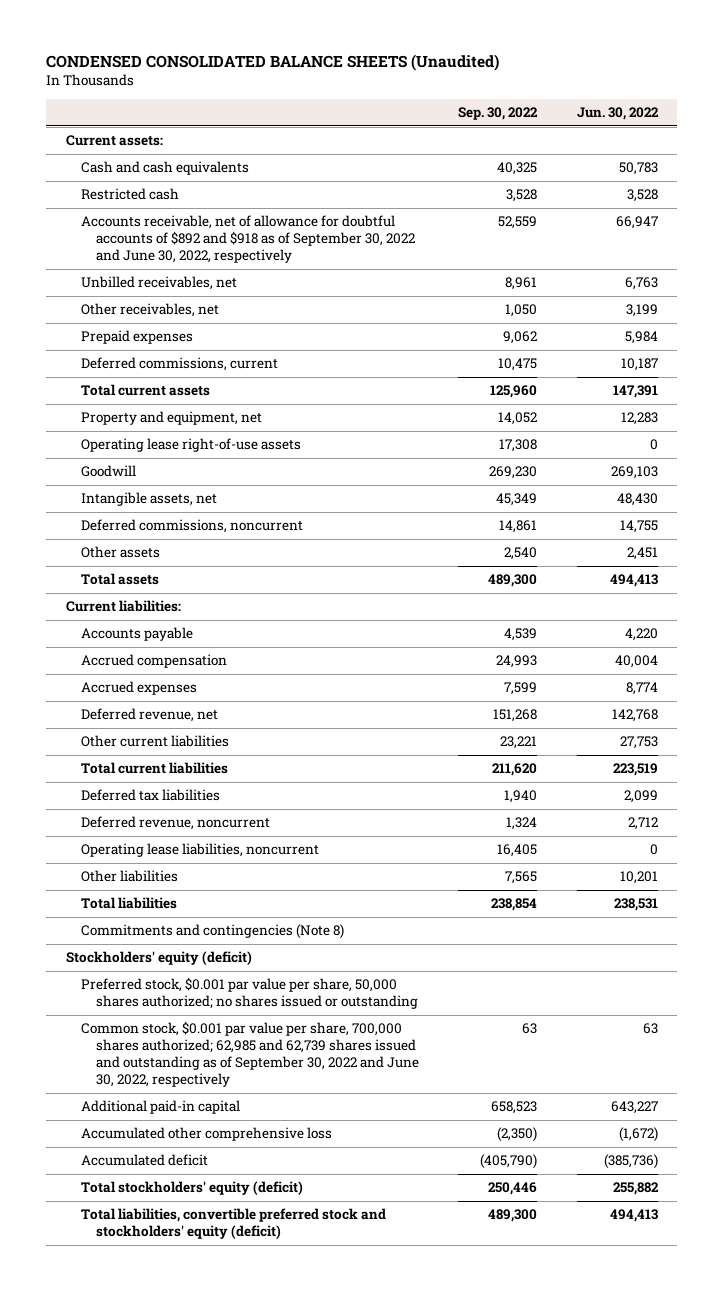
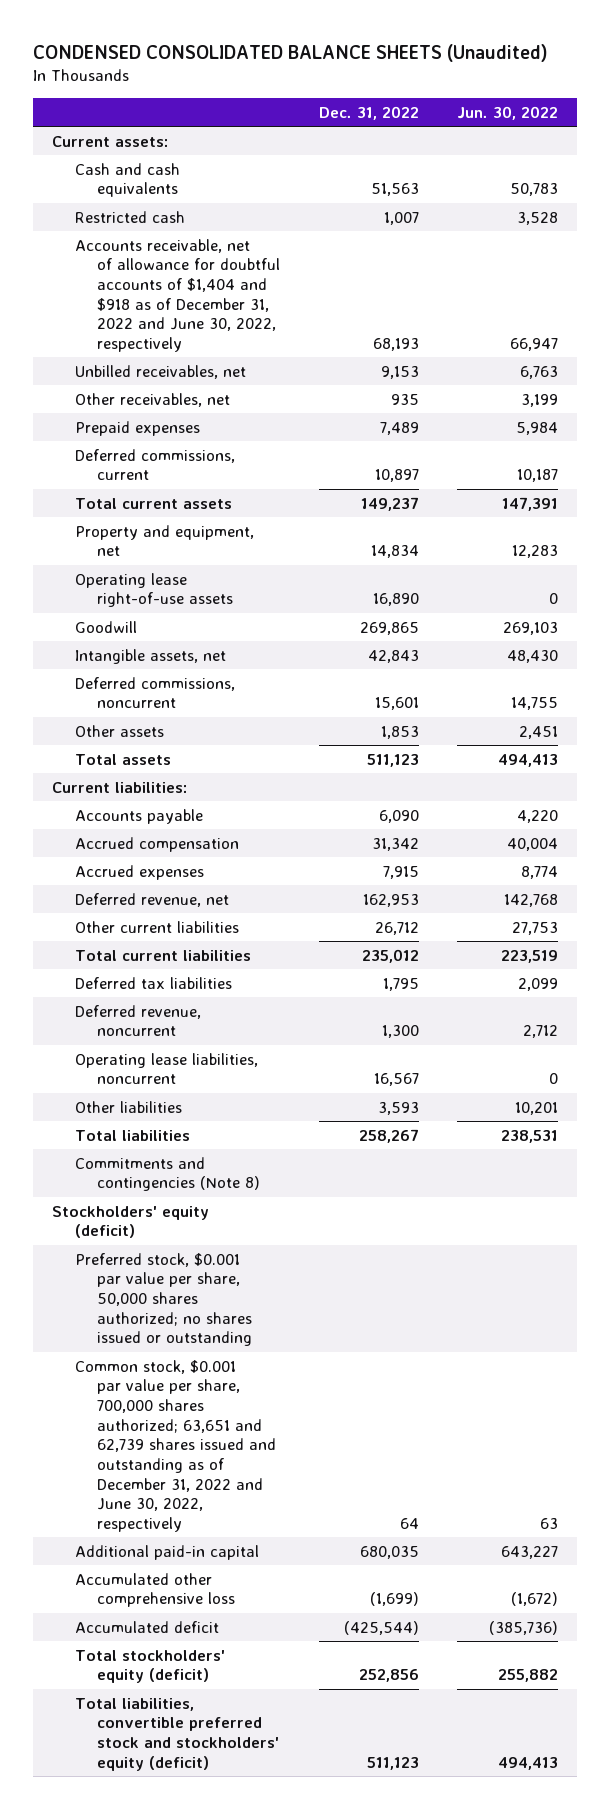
- | Sep. 30, 2022 | Jun. 30, 2022
+ | Dec. 31, 2022 | Jun. 30, 2022
- Accounts receivable, net of allowance for doubtful accounts of $892 and $918 as of September 30, 2022 and June 30, 2022, respectively | 52,559 | 66,947
+ Accounts receivable, net of allowance for doubtful accounts of $1,404 and $918 as of December 31, 2022 and June 30, 2022, respectively | 68,193 | 66,947
- Common stock, $0.001 par value per share, 700,000 shares authorized; 62,985 and 62,739 shares issued and outstanding as of September 30, 2022 and June 30, 2022, respectively | 63 | 63
+ Common stock, $0.001 par value per share, 700,000 shares authorized; 63,651 and 62,739 shares issued and outstanding as of December 31, 2022 and June 30, 2022, respectively | 64 | 63

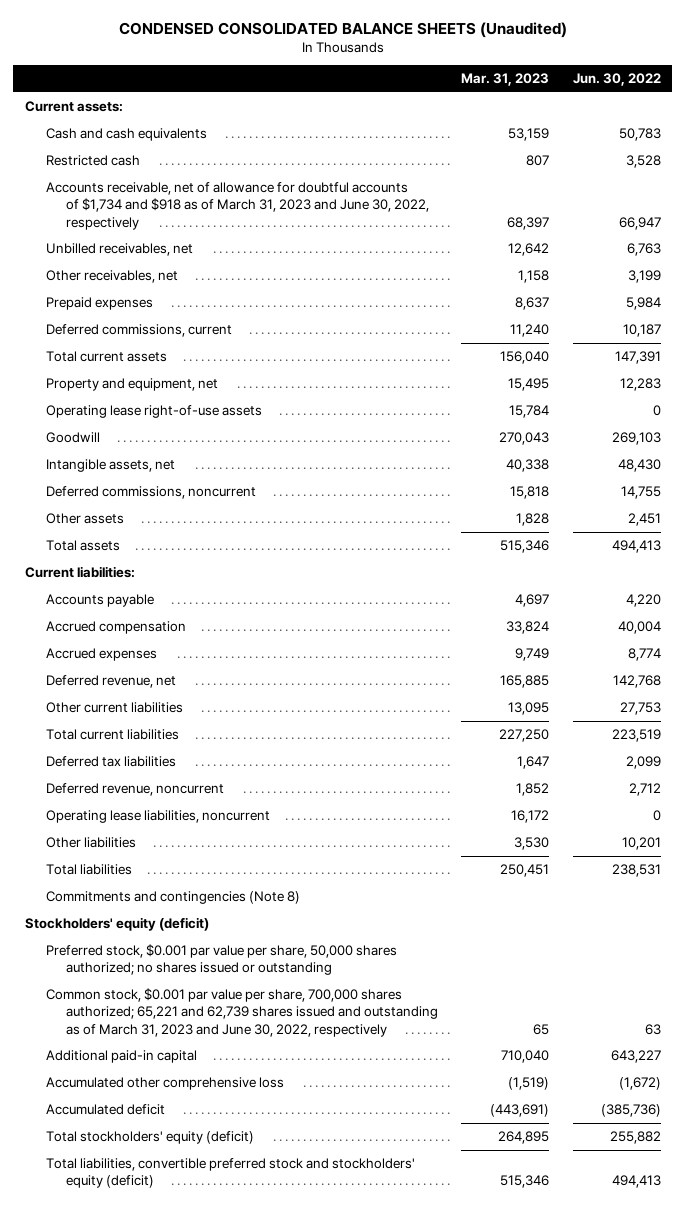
- | Dec. 31, 2022 | Jun. 30, 2022
+ | Mar. 31, 2023 | Jun. 30, 2022
- Accounts receivable, net of allowance for doubtful accounts of $1,404 and $918 as of December 31, 2022 and June 30, 2022, respectively | 68,193 | 66,947
+ Accounts receivable, net of allowance for doubtful accounts of $1,734 and $918 as of March 31, 2023 and June 30, 2022, respectively | 68,397 | 66,947
- Common stock, $0.001 par value per share, 700,000 shares authorized; 63,651 and 62,739 shares issued and outstanding as of December 31, 2022 and June 30, 2022, respectively | 64 | 63
+ Common stock, $0.001 par value per share, 700,000 shares authorized; 65,221 and 62,739 shares issued and outstanding as of March 31, 2023 and June 30, 2022, respectively | 65 | 63

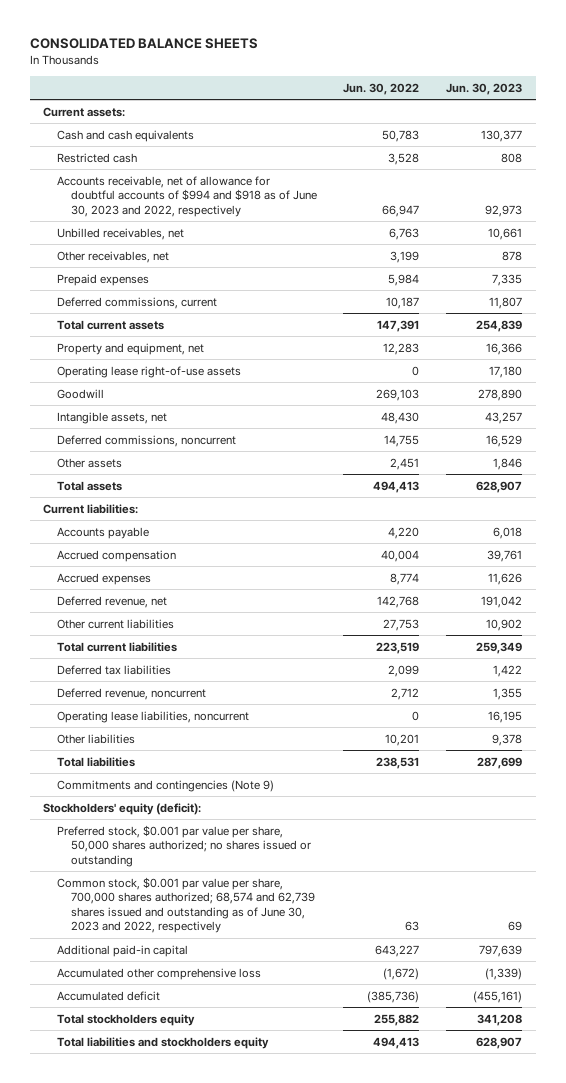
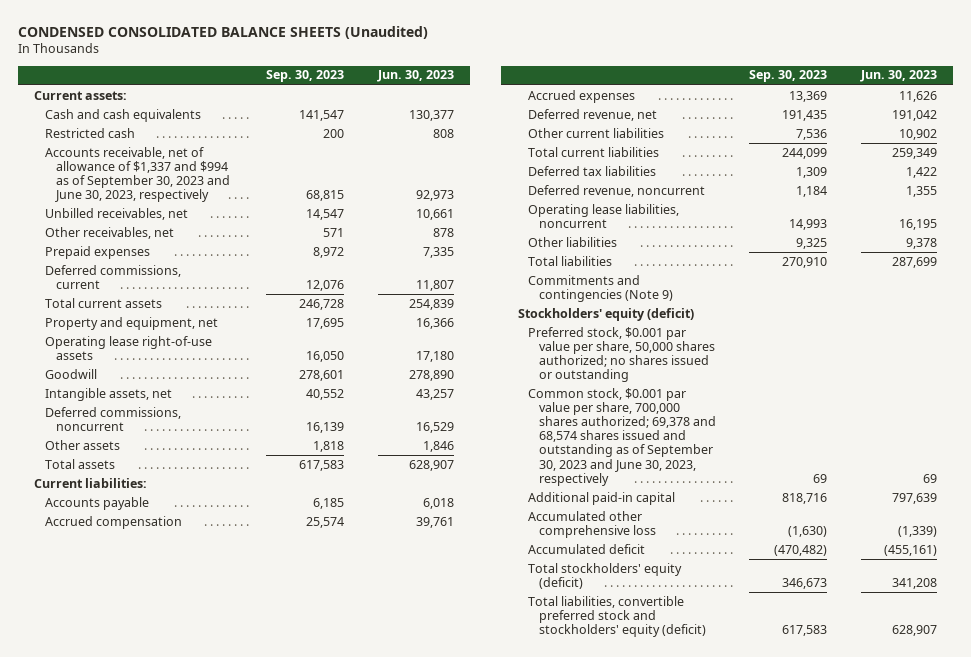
- CONSOLIDATED BALANCE SHEETS
+ CONDENSED CONSOLIDATED BALANCE SHEETS (Unaudited)
- | Jun. 30, 2022 | Jun. 30, 2023
+ | Sep. 30, 2023 | Jun. 30, 2023
- Accounts receivable, net of allowance for doubtful accounts of $994 and $918 as of June 30, 2023 and 2022, respectively | 66,947 | 92,973
+ Accounts receivable, net of allowance of $1,337 and $994 as of September 30, 2023 and June 30, 2023, respectively | 68,815 | 92,973
- Stockholders' equity (deficit):
+ Stockholders' equity (deficit)
- Common stock, $0.001 par value per share, 700,000 shares authorized; 68,574 and 62,739 shares issued and outstanding as of June 30, 2023 and 2022, respectively | 63 | 69
+ Common stock, $0.001 par value per share, 700,000 shares authorized; 69,378 and 68,574 shares issued and outstanding as of September 30, 2023 and June 30, 2023, respectively | 69 | 69
- Total stockholders equity | 255,882 | 341,208
- Total liabilities and stockholders equity | 494,413 | 628,907
+ Total stockholders' equity (deficit) | 346,673 | 341,208
+ Total liabilities, convertible preferred stock and stockholders' equity (deficit) | 617,583 | 628,907

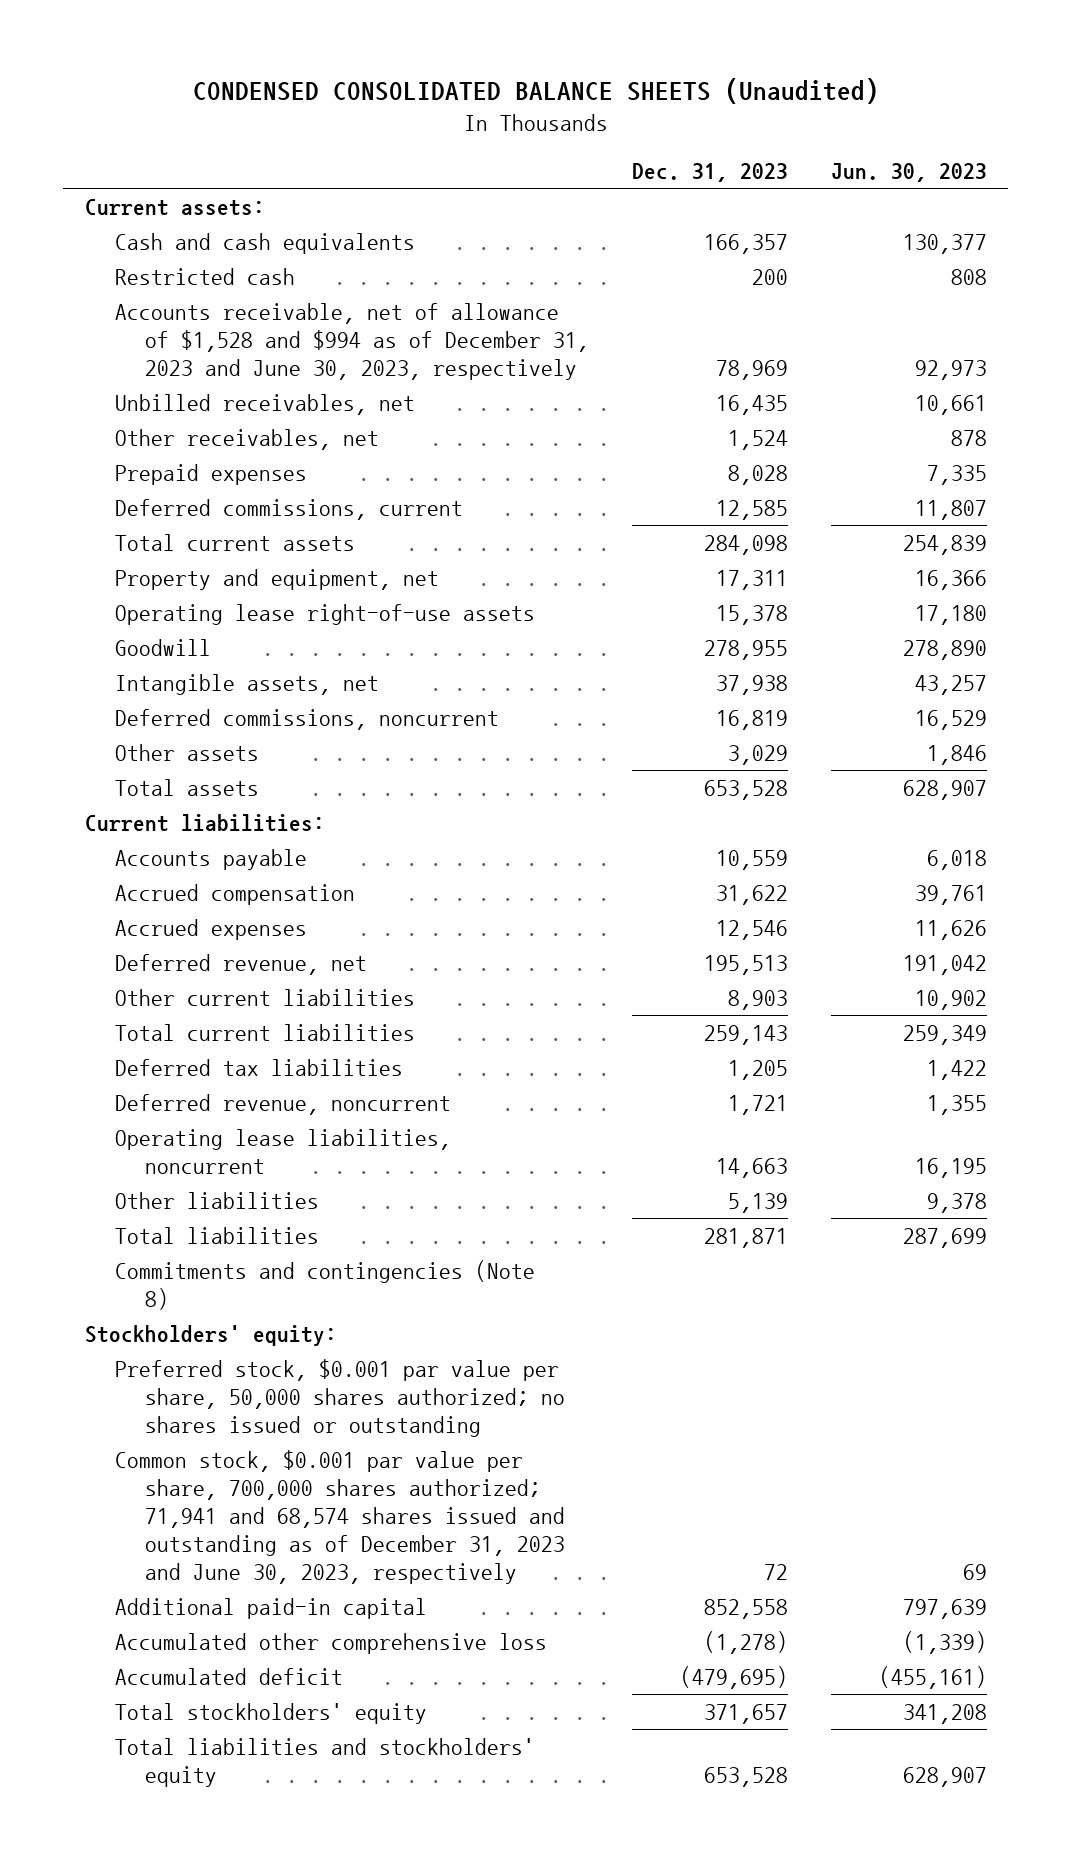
- | Sep. 30, 2023 | Jun. 30, 2023
+ | Dec. 31, 2023 | Jun. 30, 2023
- Accounts receivable, net of allowance of $1,337 and $994 as of September 30, 2023 and June 30, 2023, respectively | 68,815 | 92,973
+ Accounts receivable, net of allowance of $1,528 and $994 as of December 31, 2023 and June 30, 2023, respectively | 78,969 | 92,973
- Commitments and contingencies (Note 9)
- Stockholders' equity (deficit)
+ Commitments and contingencies (Note 8)
+ Stockholders' equity:
- Common stock, $0.001 par value per share, 700,000 shares authorized; 69,378 and 68,574 shares issued and outstanding as of September 30, 2023 and June 30, 2023, respectively | 69 | 69
+ Common stock, $0.001 par value per share, 700,000 shares authorized; 71,941 and 68,574 shares issued and outstanding as of December 31, 2023 and June 30, 2023, respectively | 72 | 69
- Total stockholders' equity (deficit) | 346,673 | 341,208
- Total liabilities, convertible preferred stock and stockholders' equity (deficit) | 617,583 | 628,907
+ Total stockholders' equity | 371,657 | 341,208
+ Total liabilities and stockholders' equity | 653,528 | 628,907

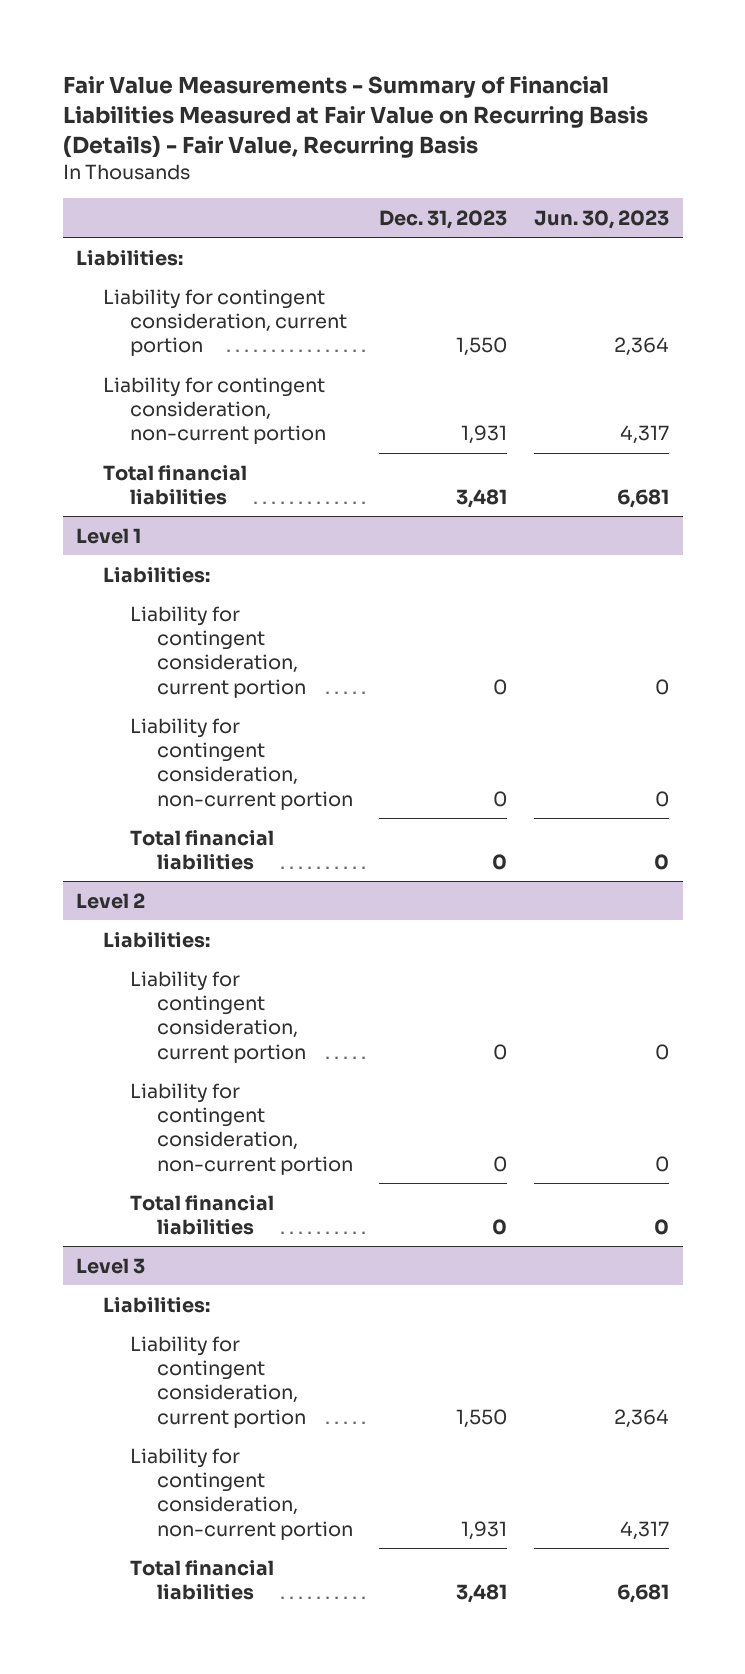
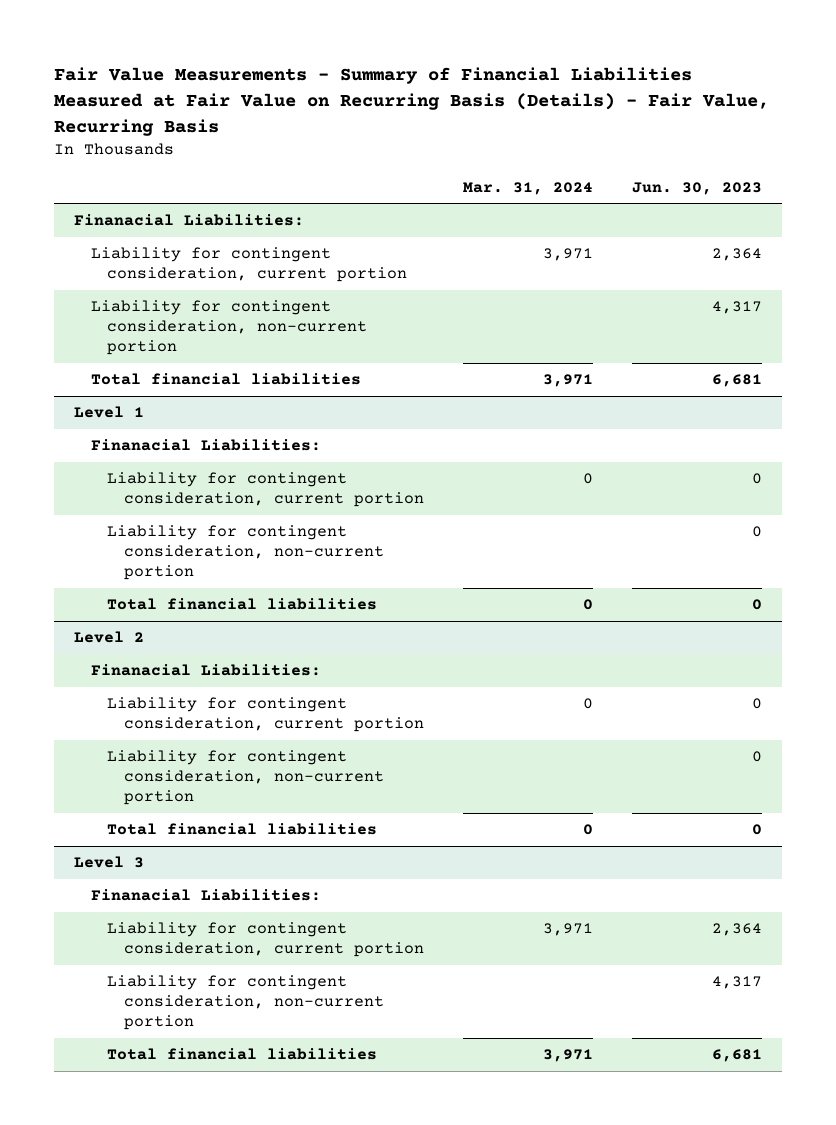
- | Dec. 31, 2023 | Jun. 30, 2023
+ | Mar. 31, 2024 | Jun. 30, 2023
- Liabilities:
+ Finanacial Liabilities:
@ Level 1
- Liabilities:
+ Finanacial Liabilities:
@ Level 2
- Liabilities:
+ Finanacial Liabilities:
@ Level 3
- Liabilities:
+ Finanacial Liabilities:

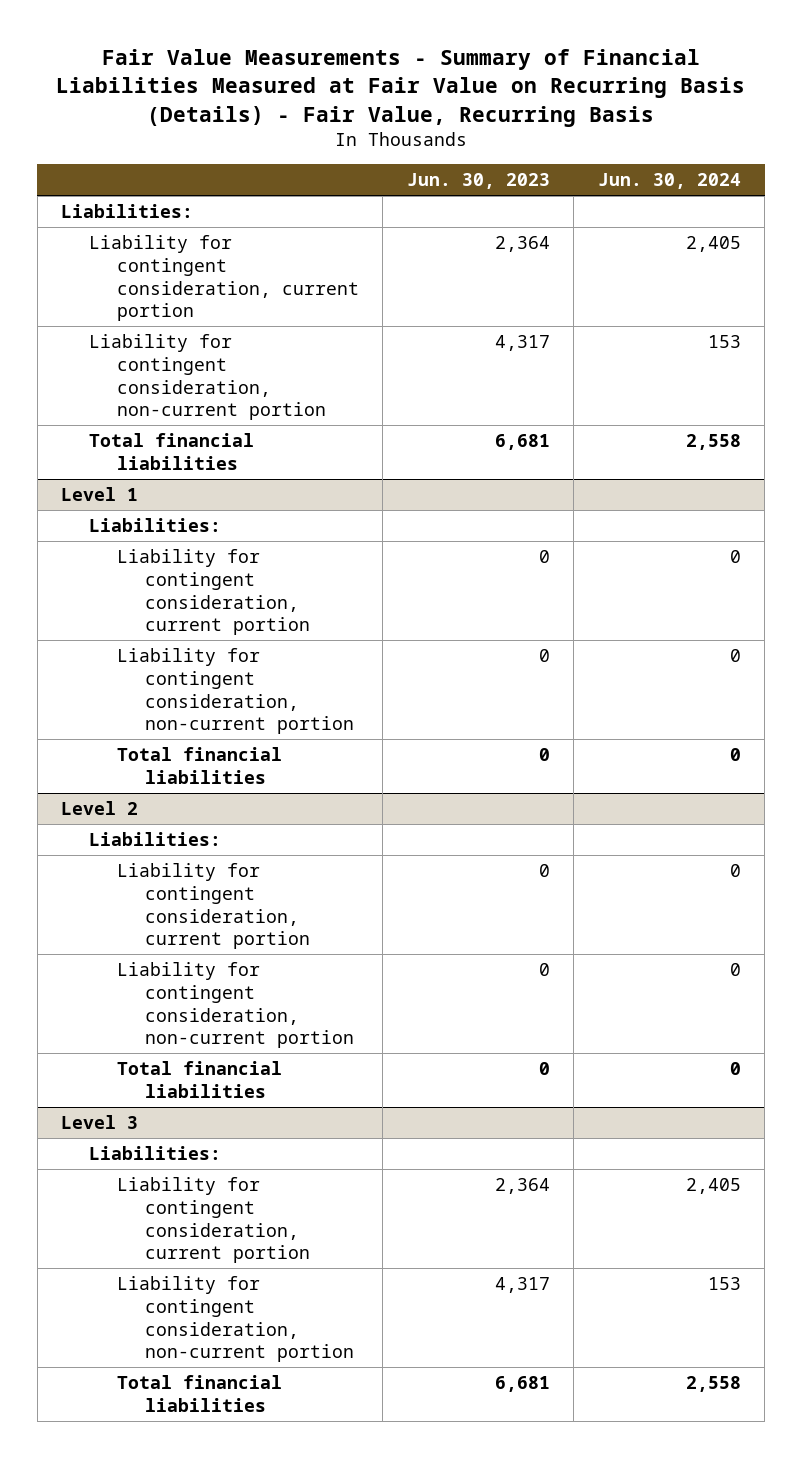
- | Mar. 31, 2024 | Jun. 30, 2023
+ | Jun. 30, 2023 | Jun. 30, 2024
- Finanacial Liabilities:
+ Liabilities:
@ Level 1
- Finanacial Liabilities:
+ Liabilities:
@ Level 2
- Finanacial Liabilities:
+ Liabilities:
@ Level 3
- Finanacial Liabilities:
+ Liabilities:

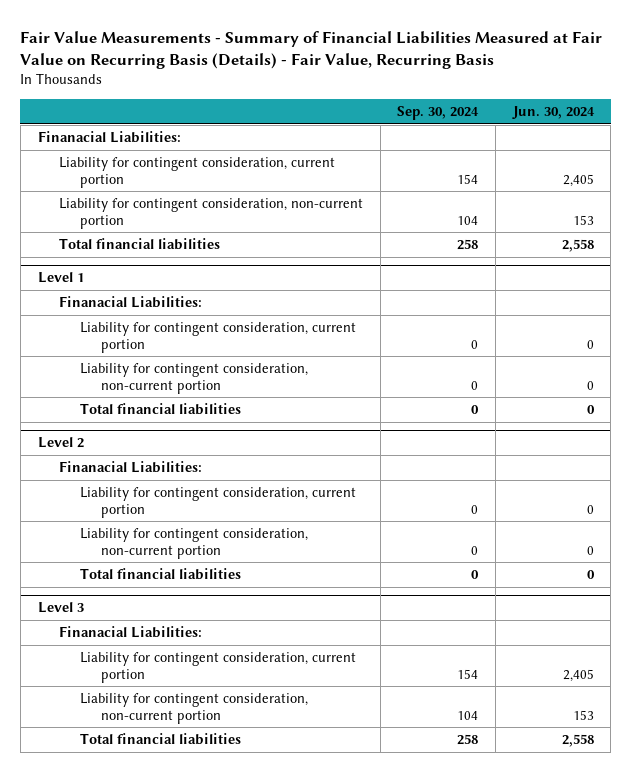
- | Jun. 30, 2023 | Jun. 30, 2024
+ | Sep. 30, 2024 | Jun. 30, 2024
- Liabilities:
+ Finanacial Liabilities:
@ Level 1
- Liabilities:
+ Finanacial Liabilities:
@ Level 2
- Liabilities:
+ Finanacial Liabilities:
@ Level 3
- Liabilities:
+ Finanacial Liabilities:

